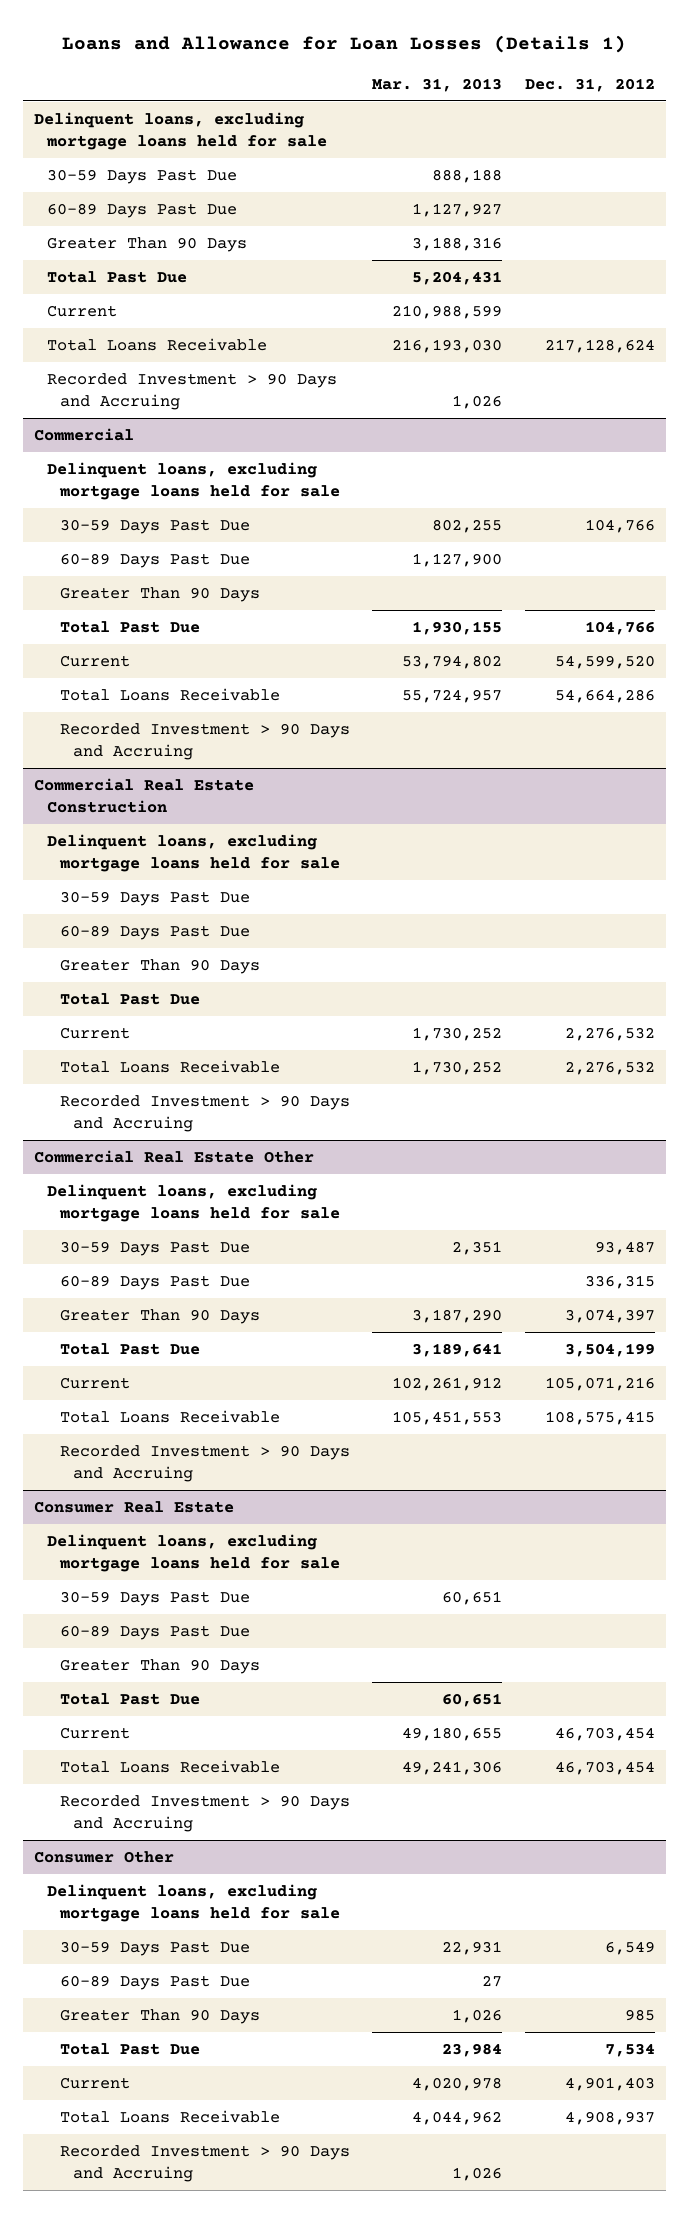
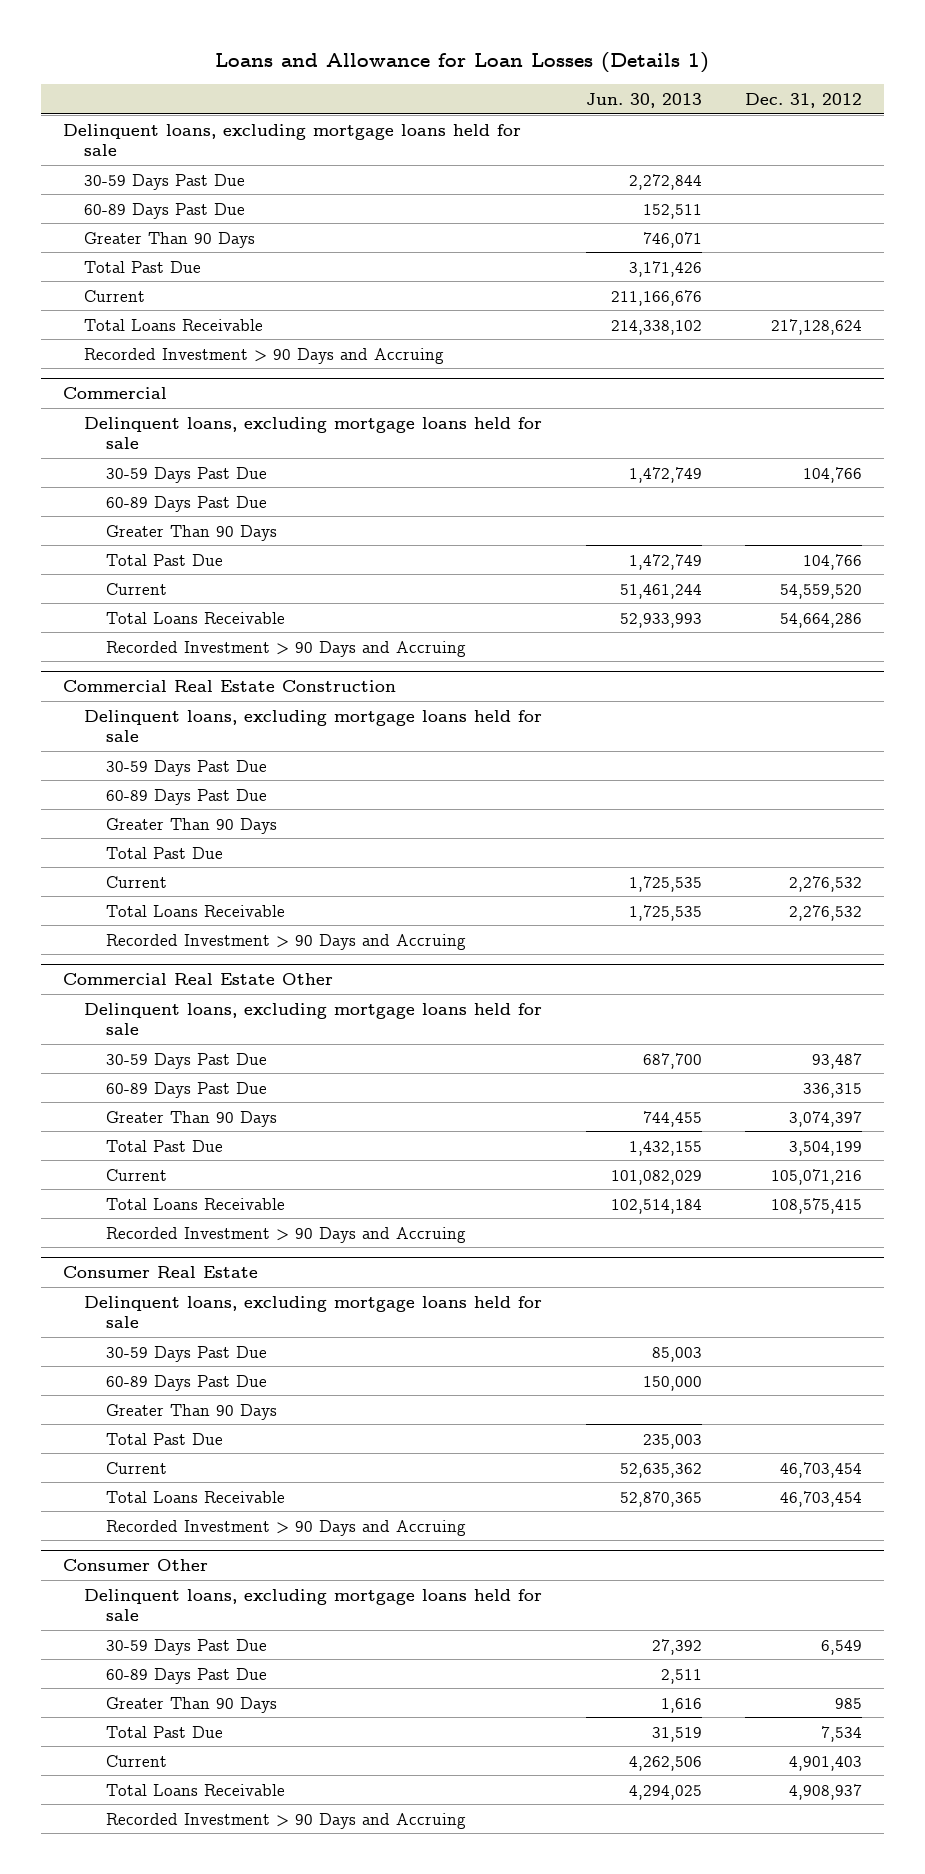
- | Mar. 31, 2013 | Dec. 31, 2012
+ | Jun. 30, 2013 | Dec. 31, 2012
@ Commercial
- Current | 53,794,802 | 54,599,520
+ Current | 51,461,244 | 54,559,520

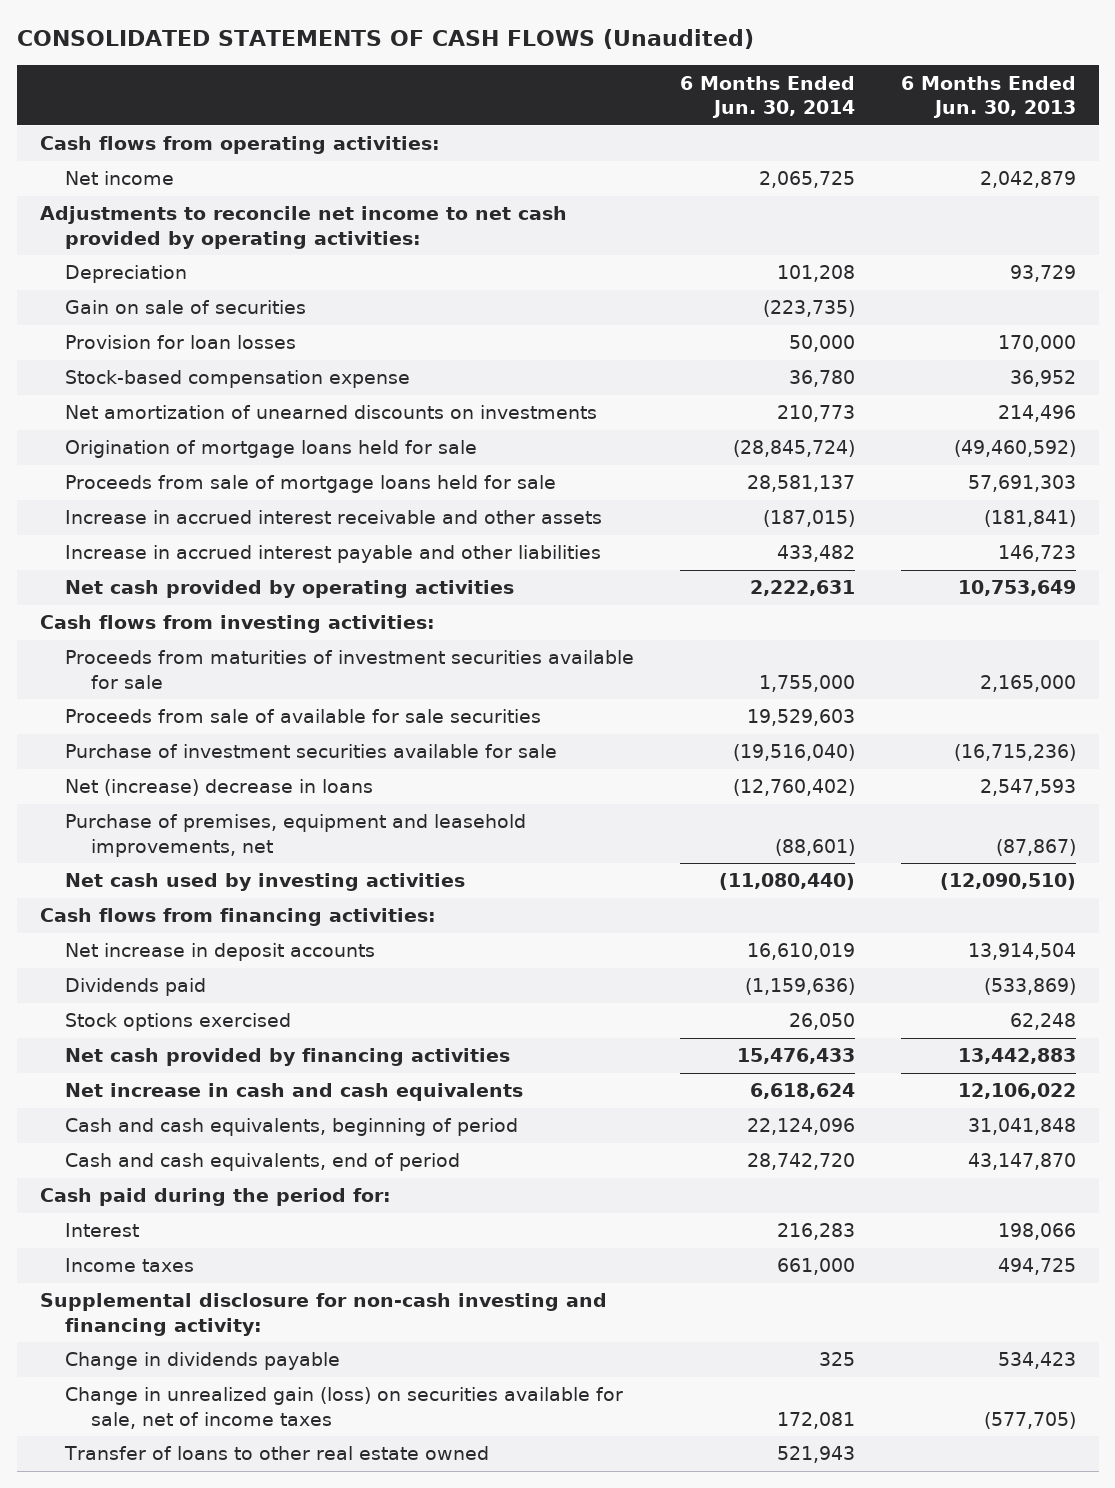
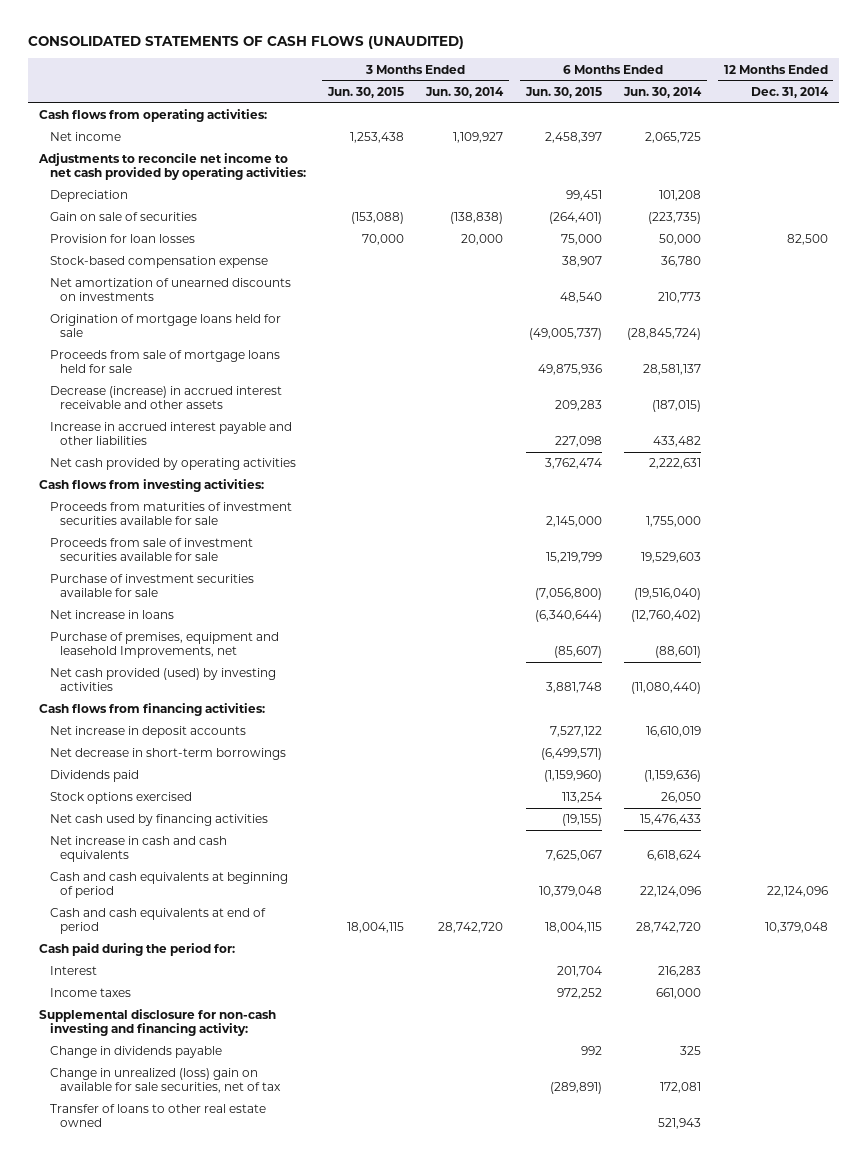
- CONSOLIDATED STATEMENTS OF CASH FLOWS (Unaudited)
+ CONSOLIDATED STATEMENTS OF CASH FLOWS (UNAUDITED)
- | 6 Months Ended Jun. 30, 2014 | 6 Months Ended Jun. 30, 2013
+ | 3 Months Ended Jun. 30, 2015 | 3 Months Ended Jun. 30, 2014 | 6 Months Ended Jun. 30, 2015 | 6 Months Ended Jun. 30, 2014 | 12 Months Ended Dec. 31, 2014
- Increase in accrued interest receivable and other assets | (187,015) | (181,841)
+ Decrease (increase) in accrued interest receivable and other assets | | | 209,283 | (187,015) |
- Proceeds from sale of available for sale securities | 19,529,603 |
+ Proceeds from sale of investment securities available for sale | | | 15,219,799 | 19,529,603 |
- Net (increase) decrease in loans | (12,760,402) | 2,547,593
- Purchase of premises, equipment and leasehold improvements, net | (88,601) | (87,867)
- Net cash used by investing activities | (11,080,440) | (12,090,510)
+ Net increase in loans | | | (6,340,644) | (12,760,402) |
+ Purchase of premises, equipment and leasehold Improvements, net | | | (85,607) | (88,601) |
+ Net cash provided (used) by investing activities | | | 3,881,748 | (11,080,440) |
+ Net decrease in short-term borrowings | | | (6,499,571) | |
- Net cash provided by financing activities | 15,476,433 | 13,442,883
+ Net cash used by financing activities | | | (19,155) | 15,476,433 |
- Cash and cash equivalents, beginning of period | 22,124,096 | 31,041,848
- Cash and cash equivalents, end of period | 28,742,720 | 43,147,870
+ Cash and cash equivalents at beginning of period | | | 10,379,048 | 22,124,096 | 22,124,096
+ Cash and cash equivalents at end of period | 18,004,115 | 28,742,720 | 18,004,115 | 28,742,720 | 10,379,048
- Change in unrealized gain (loss) on securities available for sale, net of income taxes | 172,081 | (577,705)
+ Change in unrealized (loss) gain on available for sale securities, net of tax | | | (289,891) | 172,081 |

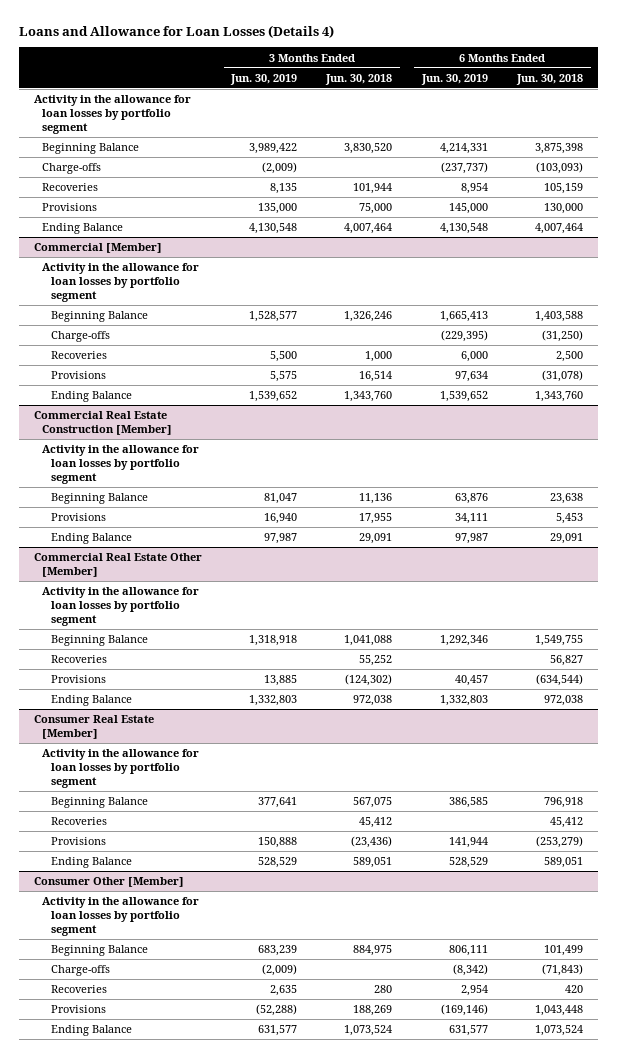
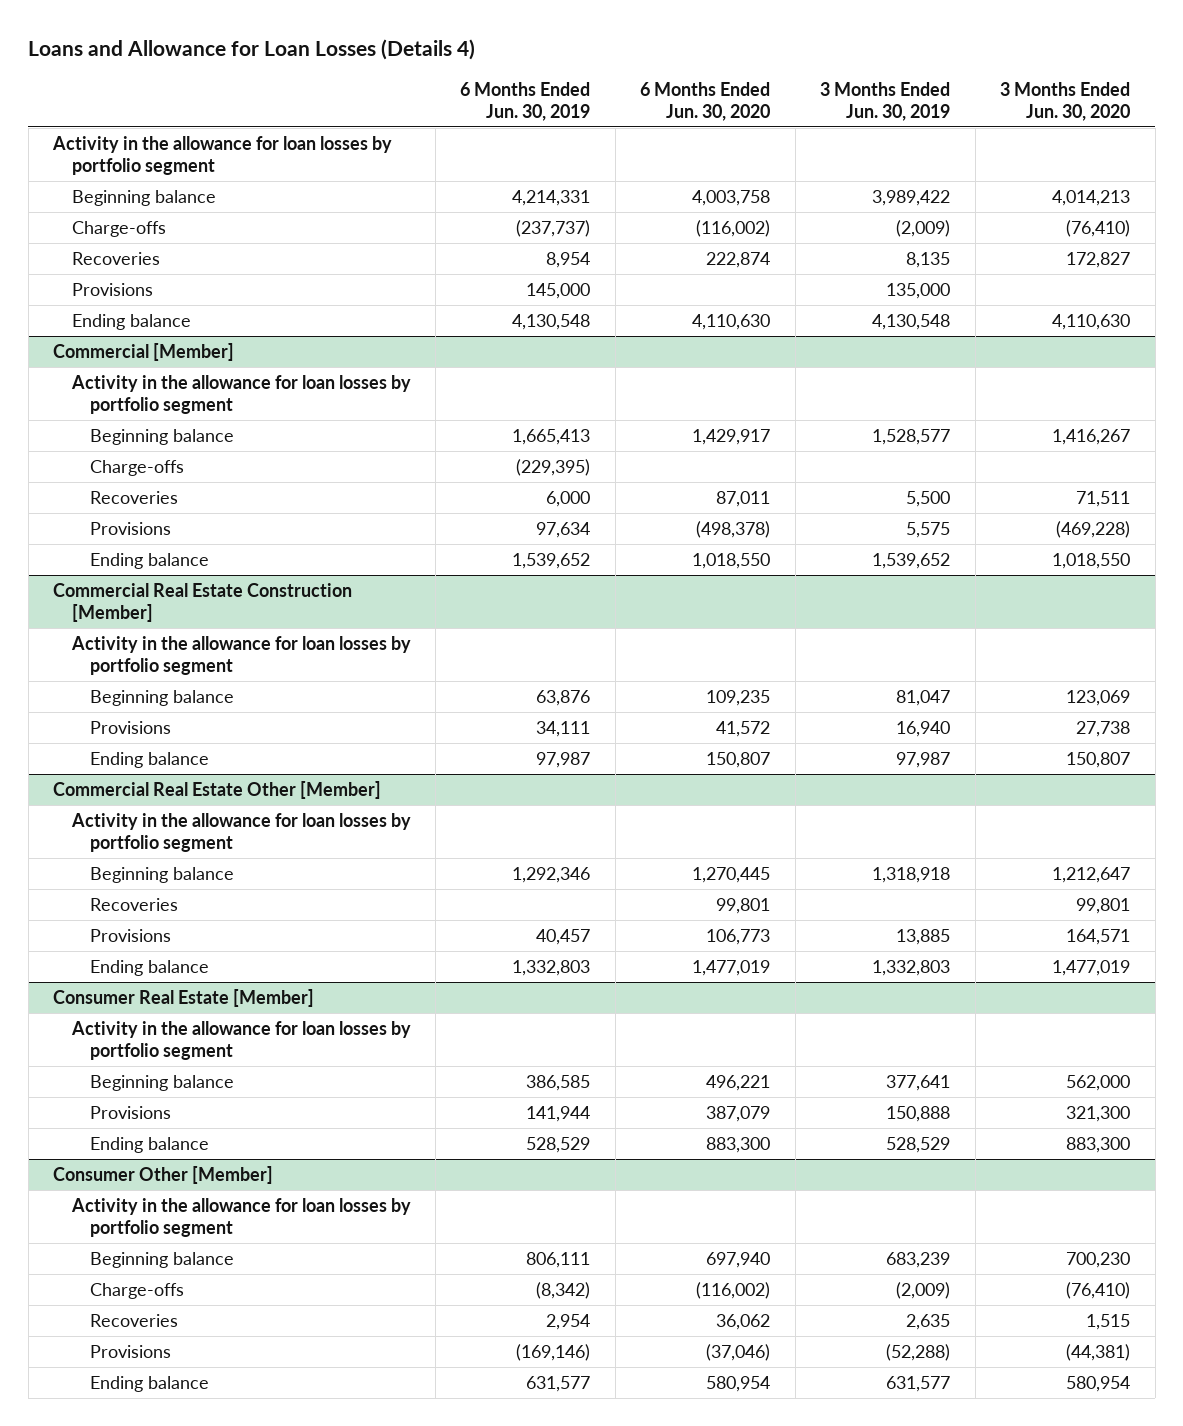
- | 3 Months Ended Jun. 30, 2019 | 3 Months Ended Jun. 30, 2018 | 6 Months Ended Jun. 30, 2019 | 6 Months Ended Jun. 30, 2018
+ | 6 Months Ended Jun. 30, 2019 | 6 Months Ended Jun. 30, 2020 | 3 Months Ended Jun. 30, 2019 | 3 Months Ended Jun. 30, 2020
- Beginning Balance | 3,989,422 | 3,830,520 | 4,214,331 | 3,875,398
+ Beginning balance | 4,214,331 | 4,003,758 | 3,989,422 | 4,014,213
- Ending Balance | 4,130,548 | 4,007,464 | 4,130,548 | 4,007,464
+ Ending balance | 4,130,548 | 4,110,630 | 4,130,548 | 4,110,630
@ Commercial [Member]
- Beginning Balance | 1,528,577 | 1,326,246 | 1,665,413 | 1,403,588
+ Beginning balance | 1,665,413 | 1,429,917 | 1,528,577 | 1,416,267
- Ending Balance | 1,539,652 | 1,343,760 | 1,539,652 | 1,343,760
+ Ending balance | 1,539,652 | 1,018,550 | 1,539,652 | 1,018,550
@ Commercial Real Estate Construction [Member]
- Beginning Balance | 81,047 | 11,136 | 63,876 | 23,638
+ Beginning balance | 63,876 | 109,235 | 81,047 | 123,069
- Ending Balance | 97,987 | 29,091 | 97,987 | 29,091
+ Ending balance | 97,987 | 150,807 | 97,987 | 150,807
@ Commercial Real Estate Other [Member]
- Beginning Balance | 1,318,918 | 1,041,088 | 1,292,346 | 1,549,755
+ Beginning balance | 1,292,346 | 1,270,445 | 1,318,918 | 1,212,647
- Ending Balance | 1,332,803 | 972,038 | 1,332,803 | 972,038
+ Ending balance | 1,332,803 | 1,477,019 | 1,332,803 | 1,477,019
@ Consumer Real Estate [Member]
- Beginning Balance | 377,641 | 567,075 | 386,585 | 796,918
- Recoveries | | 45,412 | | 45,412
+ Beginning balance | 386,585 | 496,221 | 377,641 | 562,000
- Ending Balance | 528,529 | 589,051 | 528,529 | 589,051
+ Ending balance | 528,529 | 883,300 | 528,529 | 883,300
@ Consumer Other [Member]
- Beginning Balance | 683,239 | 884,975 | 806,111 | 101,499
+ Beginning balance | 806,111 | 697,940 | 683,239 | 700,230
- Ending Balance | 631,577 | 1,073,524 | 631,577 | 1,073,524
+ Ending balance | 631,577 | 580,954 | 631,577 | 580,954

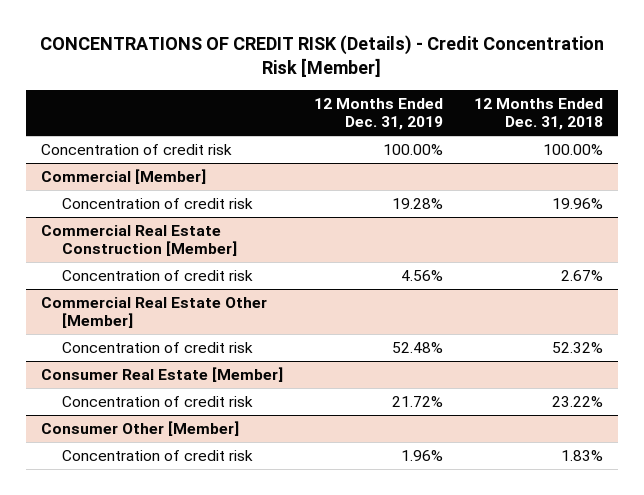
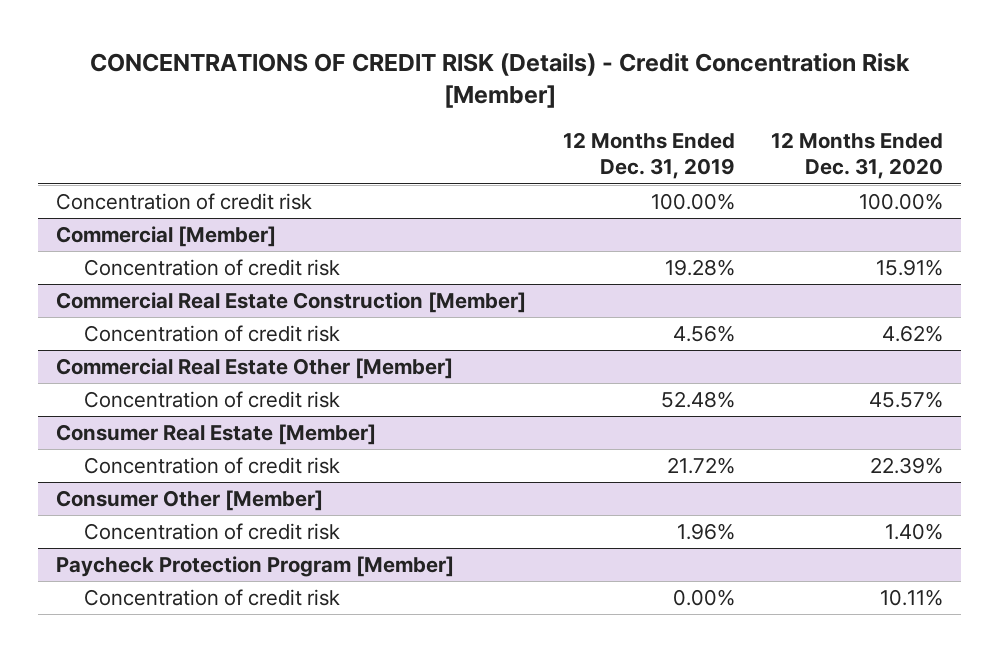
- | 12 Months Ended Dec. 31, 2019 | 12 Months Ended Dec. 31, 2018
+ | 12 Months Ended Dec. 31, 2019 | 12 Months Ended Dec. 31, 2020
+ Paycheck Protection Program [Member]
+ Concentration of credit risk | 0.00% | 10.11%

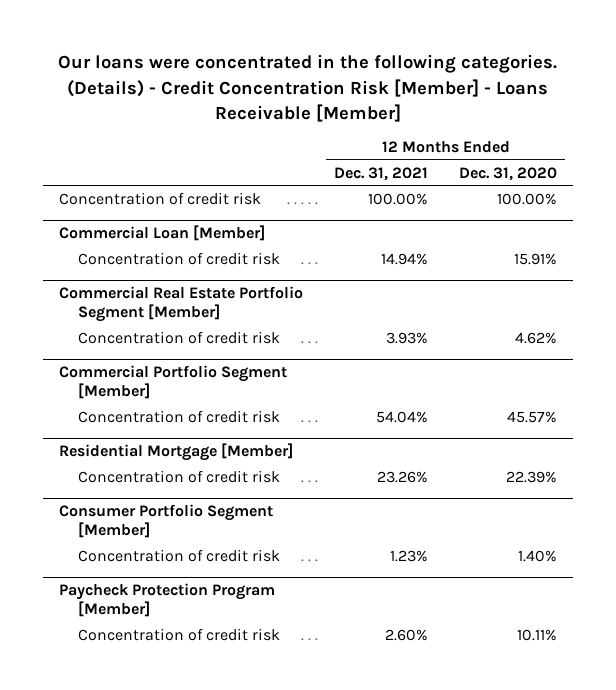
- CONCENTRATIONS OF CREDIT RISK (Details) - Credit Concentration Risk [Member]
+ Our loans were concentrated in the following categories. (Details) - Credit Concentration Risk [Member] - Loans Receivable [Member]
- | 12 Months Ended Dec. 31, 2019 | 12 Months Ended Dec. 31, 2020
+ | 12 Months Ended Dec. 31, 2021 | 12 Months Ended Dec. 31, 2020
- Commercial [Member]
+ Commercial Loan [Member]
- Commercial Real Estate Construction [Member]
+ Commercial Real Estate Portfolio Segment [Member]
- Commercial Real Estate Other [Member]
+ Commercial Portfolio Segment [Member]
- Consumer Real Estate [Member]
+ Residential Mortgage [Member]
- Consumer Other [Member]
+ Consumer Portfolio Segment [Member]

